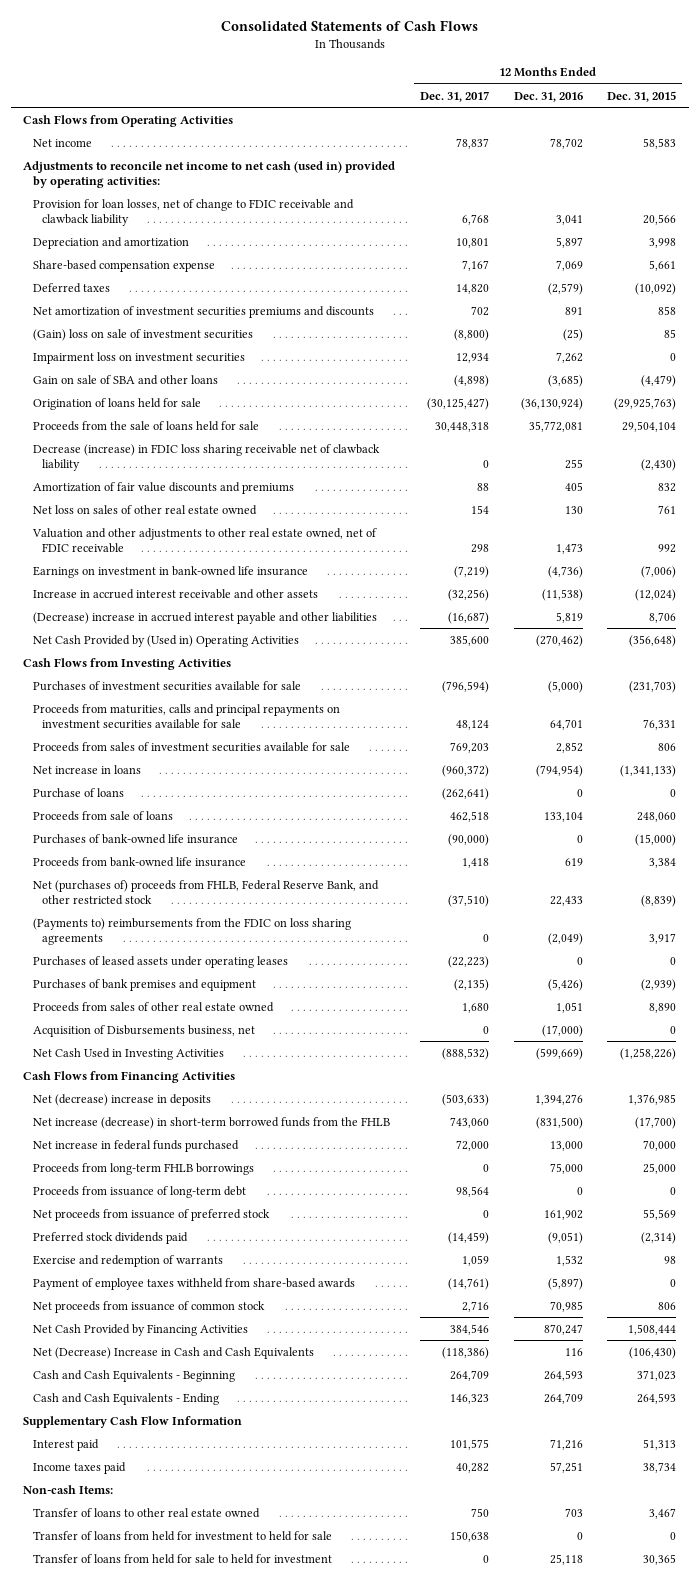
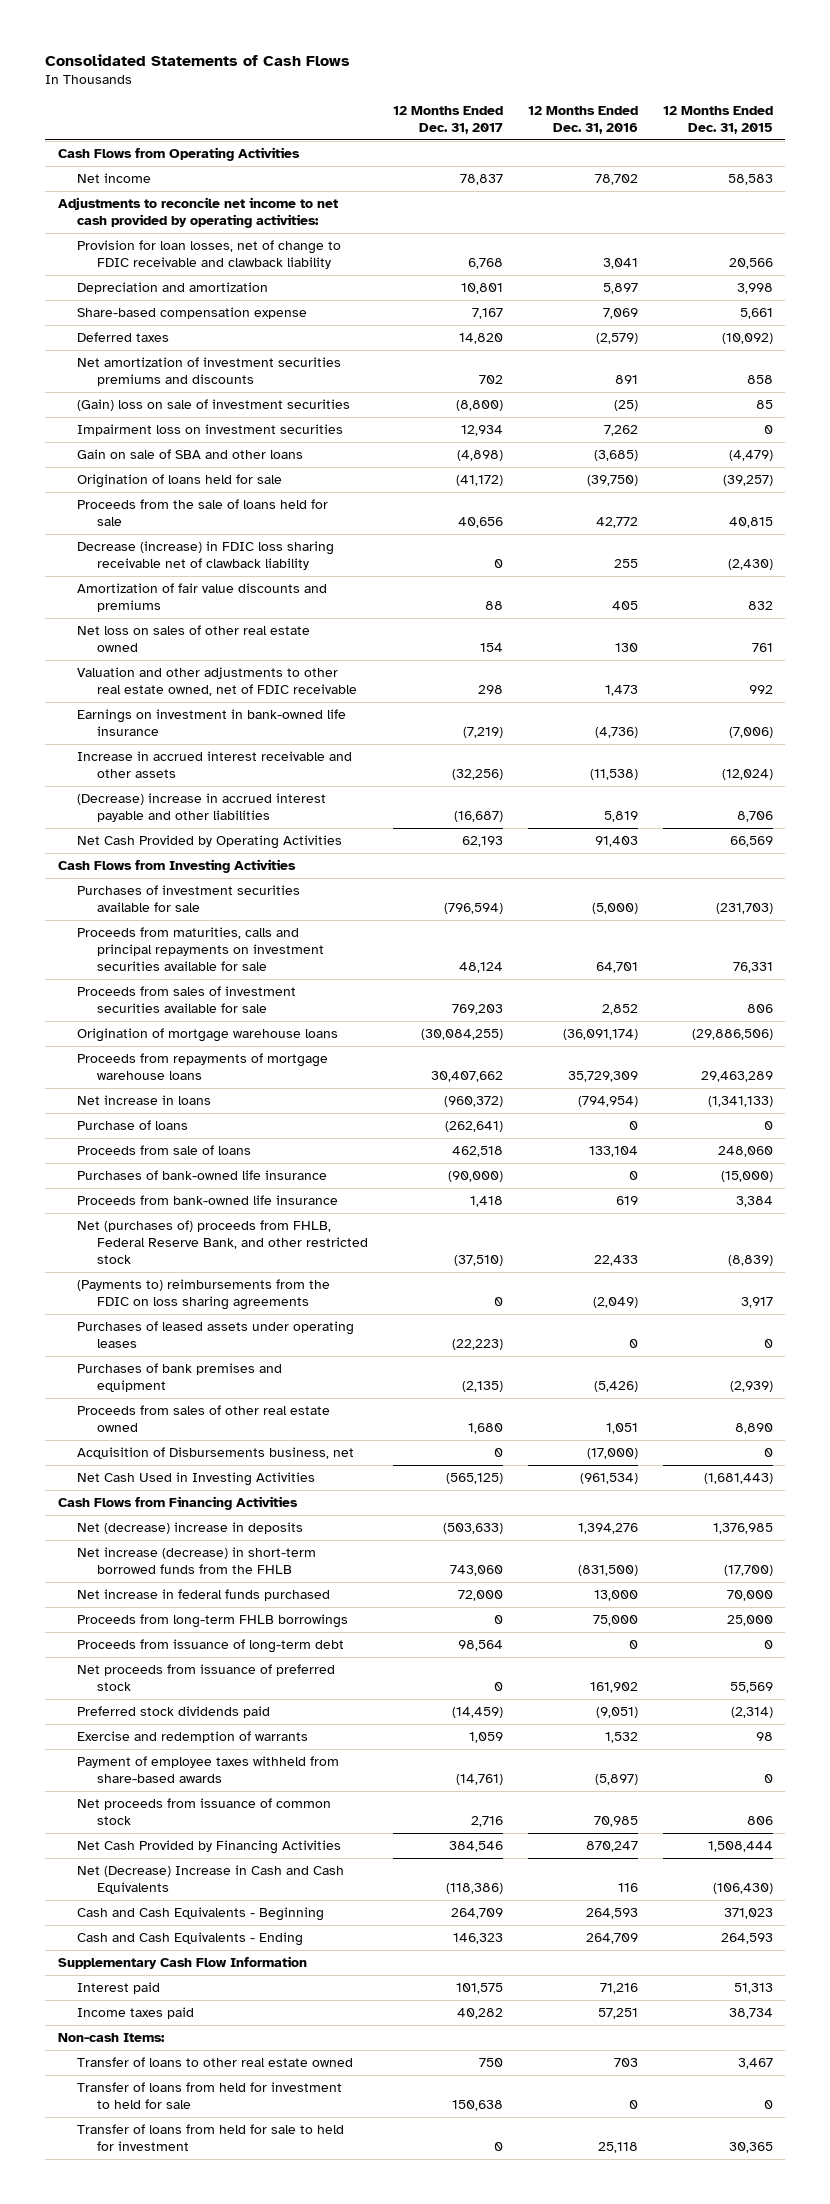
- Adjustments to reconcile net income to net cash (used in) provided by operating activities:
+ Adjustments to reconcile net income to net cash provided by operating activities:
- Origination of loans held for sale | (30,125,427) | (36,130,924) | (29,925,763)
- Proceeds from the sale of loans held for sale | 30,448,318 | 35,772,081 | 29,504,104
+ Origination of loans held for sale | (41,172) | (39,750) | (39,257)
+ Proceeds from the sale of loans held for sale | 40,656 | 42,772 | 40,815
- Net Cash Provided by (Used in) Operating Activities | 385,600 | (270,462) | (356,648)
+ Net Cash Provided by Operating Activities | 62,193 | 91,403 | 66,569
+ Origination of mortgage warehouse loans | (30,084,255) | (36,091,174) | (29,886,506)
+ Proceeds from repayments of mortgage warehouse loans | 30,407,662 | 35,729,309 | 29,463,289
- Net Cash Used in Investing Activities | (888,532) | (599,669) | (1,258,226)
+ Net Cash Used in Investing Activities | (565,125) | (961,534) | (1,681,443)

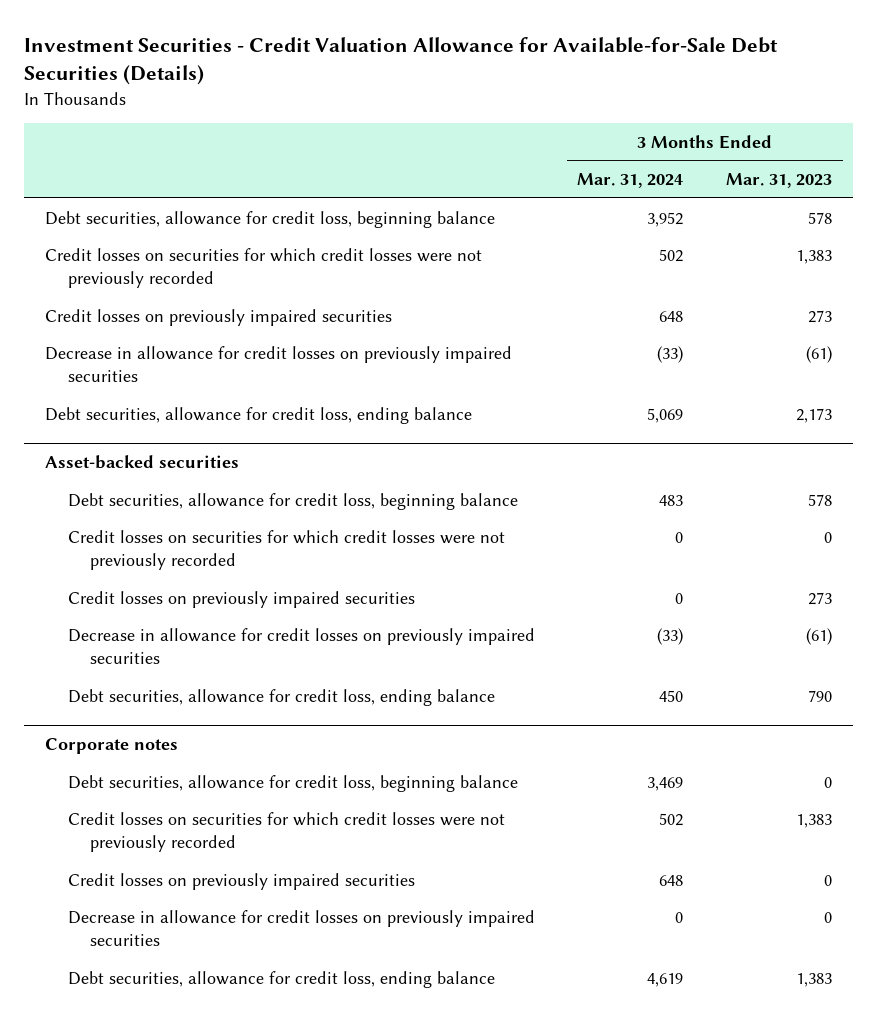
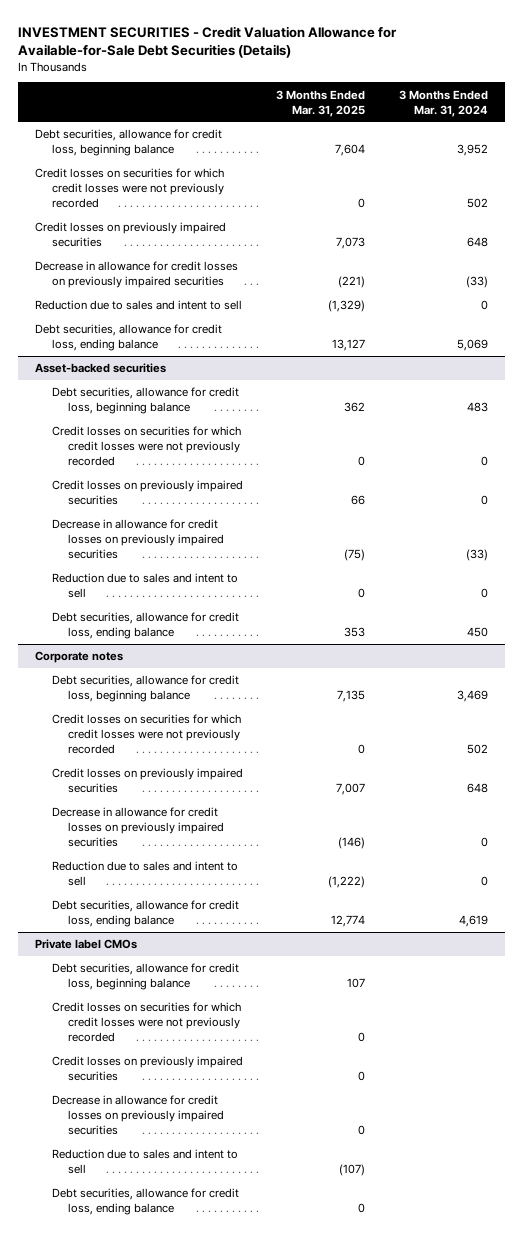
- Investment Securities - Credit Valuation Allowance for Available-for-Sale Debt Securities (Details)
+ INVESTMENT SECURITIES - Credit Valuation Allowance for Available-for-Sale Debt Securities (Details)
- | 3 Months Ended Mar. 31, 2024 | 3 Months Ended Mar. 31, 2023
+ | 3 Months Ended Mar. 31, 2025 | 3 Months Ended Mar. 31, 2024
+ Reduction due to sales and intent to sell | (1,329) | 0
@ Asset-backed securities
+ Reduction due to sales and intent to sell | 0 | 0
@ Corporate notes
+ Reduction due to sales and intent to sell | (1,222) | 0
+ Private label CMOs
+ Debt securities, allowance for credit loss, beginning balance | 107 |
+ Credit losses on securities for which credit losses were not previously recorded | 0 |
+ Credit losses on previously impaired securities | 0 |
+ Decrease in allowance for credit losses on previously impaired securities | 0 |
+ Reduction due to sales and intent to sell | (107) |
+ Debt securities, allowance for credit loss, ending balance | 0 |

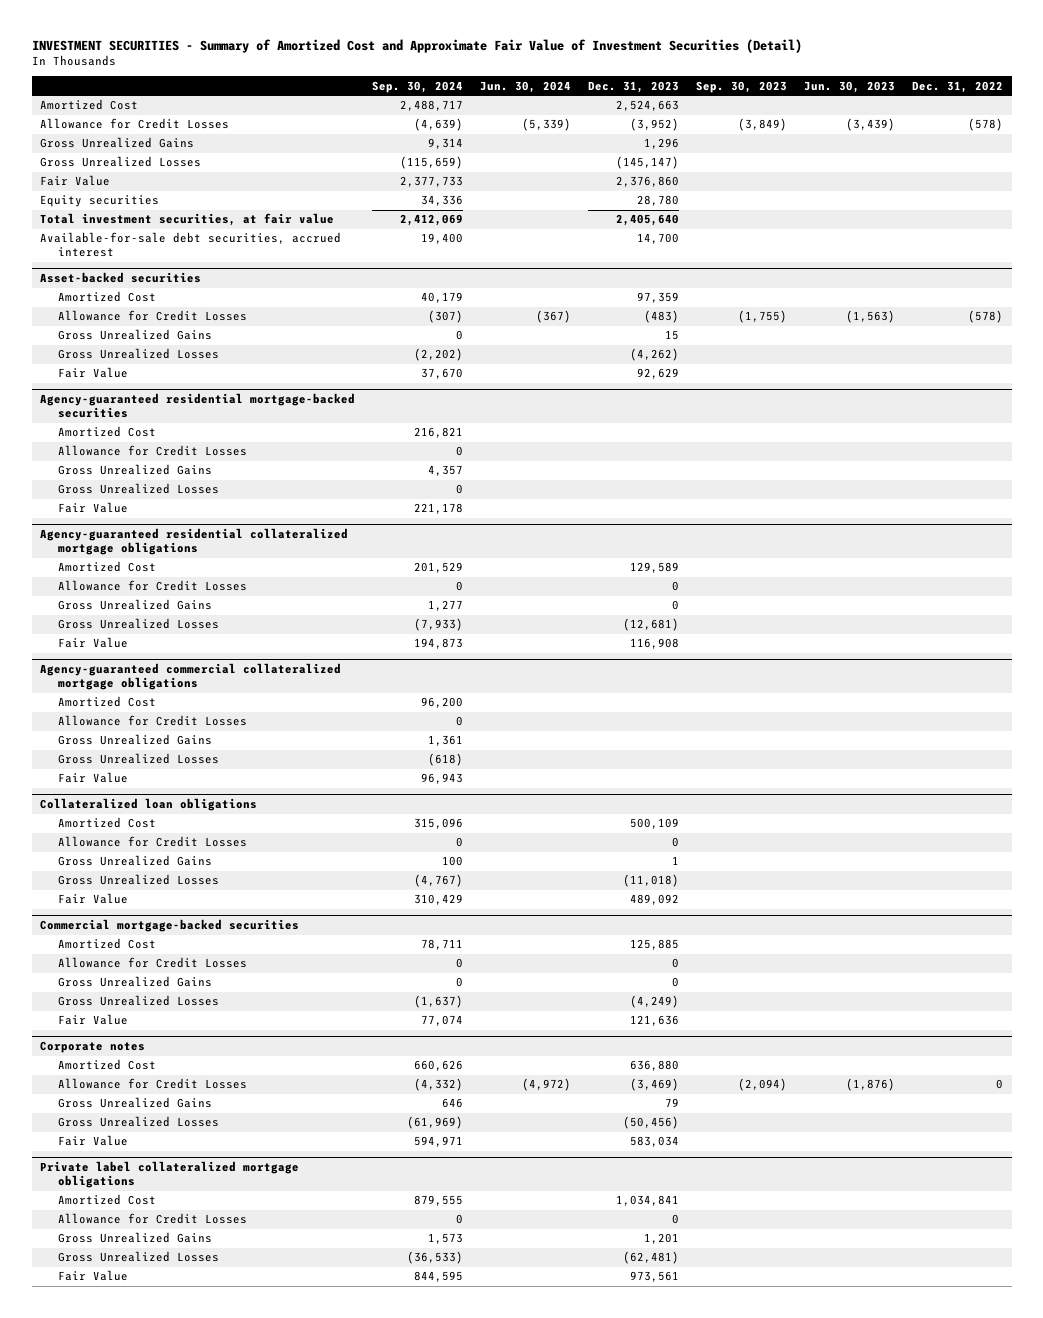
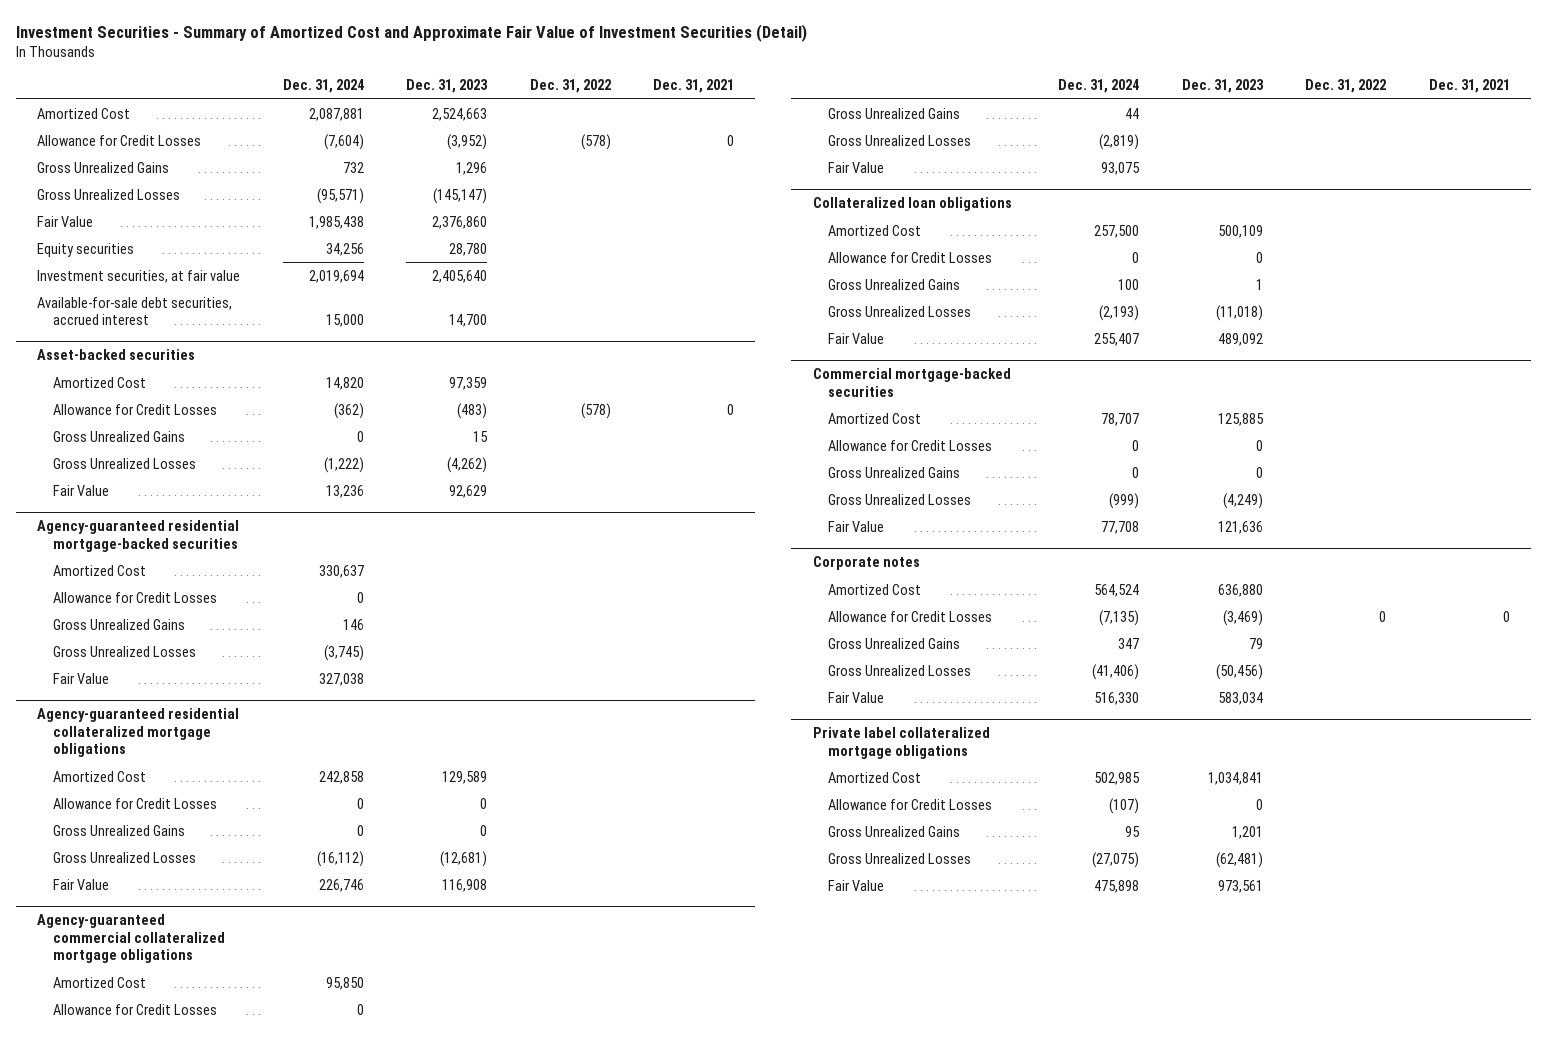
- INVESTMENT SECURITIES - Summary of Amortized Cost and Approximate Fair Value of Investment Securities (Detail)
+ Investment Securities - Summary of Amortized Cost and Approximate Fair Value of Investment Securities (Detail)
- | Sep. 30, 2024 | Jun. 30, 2024 | Dec. 31, 2023 | Sep. 30, 2023 | Jun. 30, 2023 | Dec. 31, 2022
+ | Dec. 31, 2024 | Dec. 31, 2023 | Dec. 31, 2022 | Dec. 31, 2021
- Total investment securities, at fair value | 2,412,069 | | 2,405,640 | | |
+ Investment securities, at fair value | 2,019,694 | 2,405,640 | |

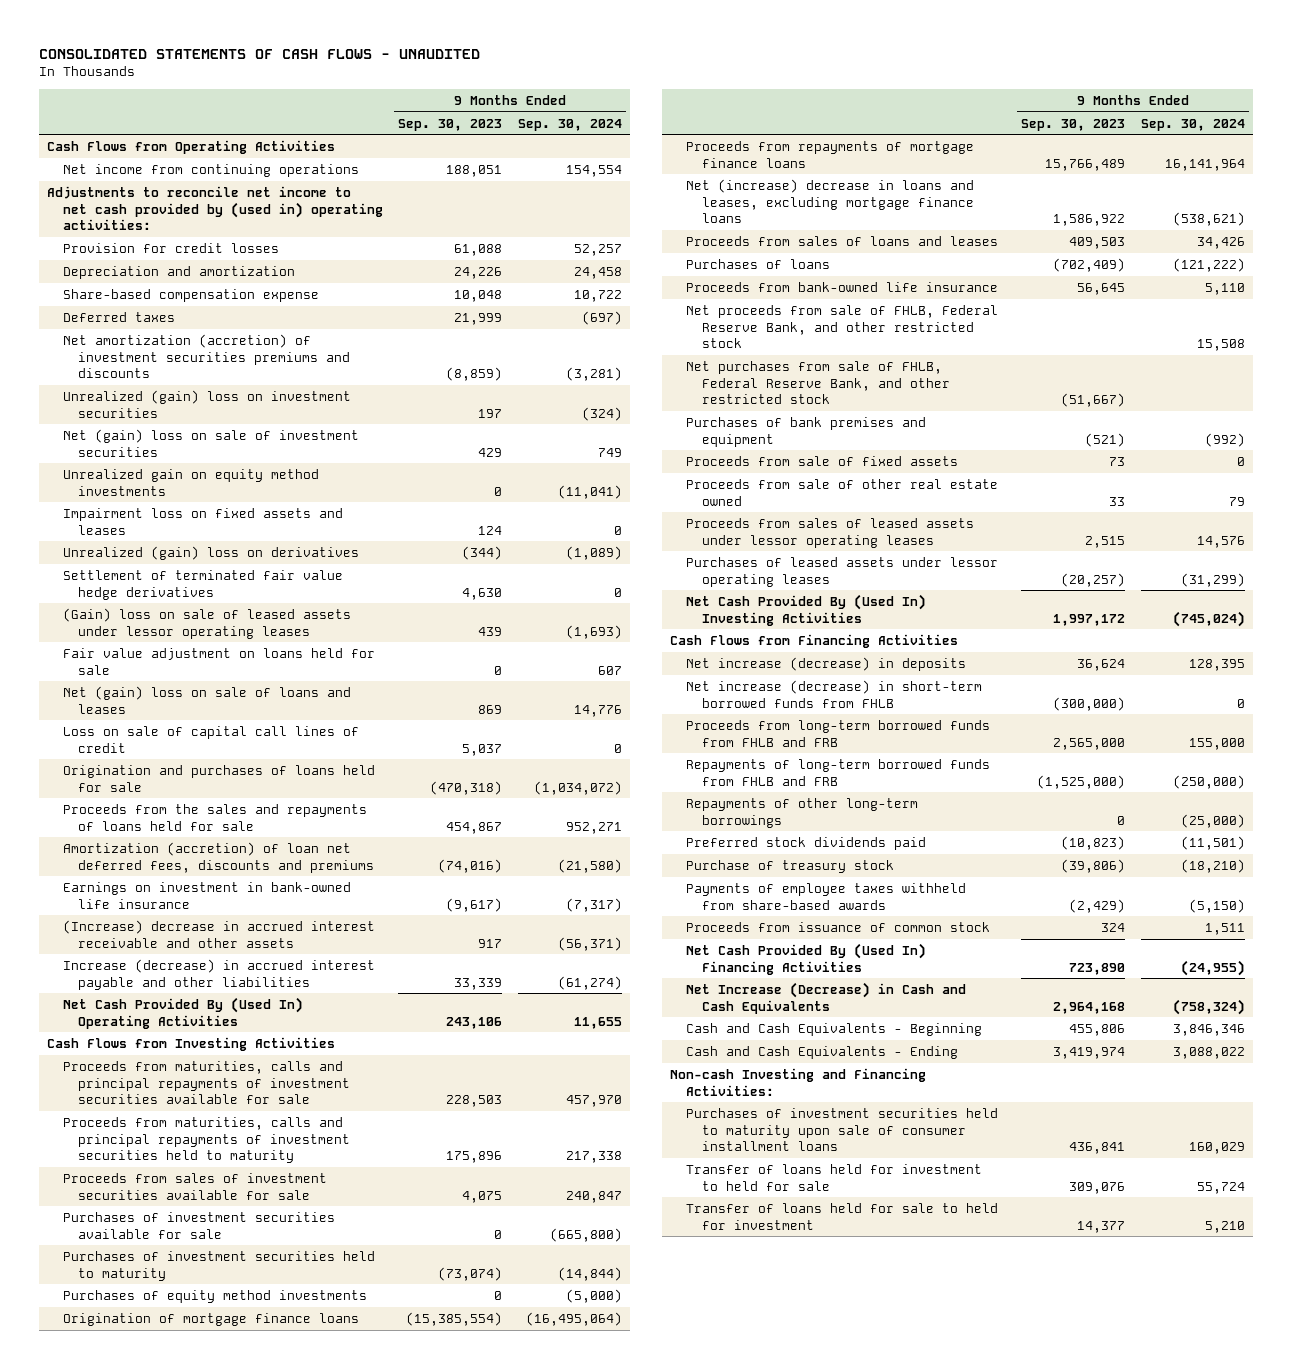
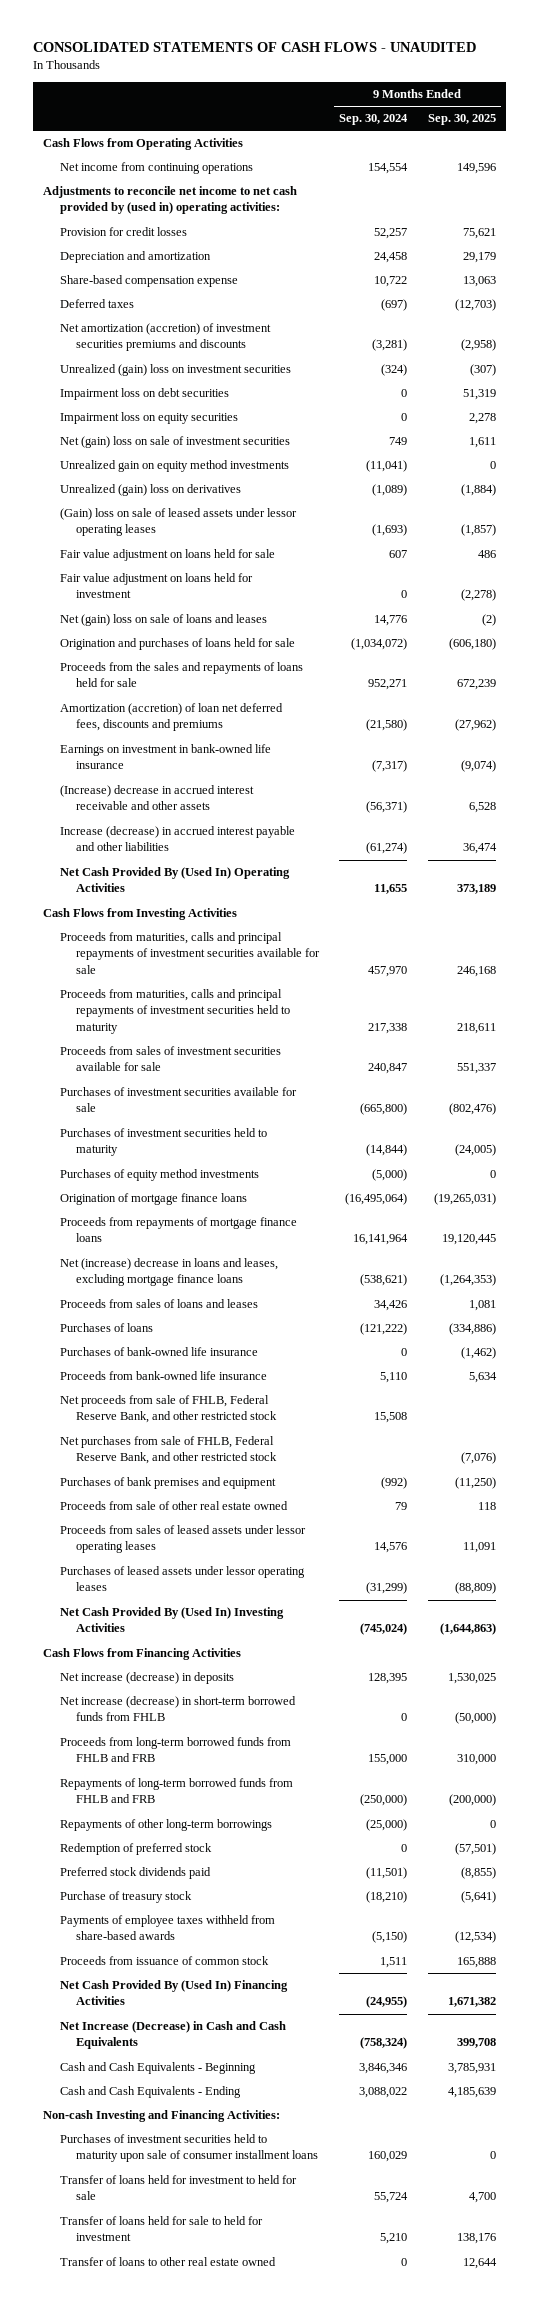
- | 9 Months Ended Sep. 30, 2023 | 9 Months Ended Sep. 30, 2024
+ | 9 Months Ended Sep. 30, 2024 | 9 Months Ended Sep. 30, 2025
+ Impairment loss on debt securities | 0 | 51,319
+ Impairment loss on equity securities | 0 | 2,278
- Impairment loss on fixed assets and leases | 124 | 0
- Settlement of terminated fair value hedge derivatives | 4,630 | 0
+ Fair value adjustment on loans held for investment | 0 | (2,278)
- Loss on sale of capital call lines of credit | 5,037 | 0
+ Purchases of bank-owned life insurance | 0 | (1,462)
- Proceeds from sale of fixed assets | 73 | 0
+ Redemption of preferred stock | 0 | (57,501)
+ Transfer of loans to other real estate owned | 0 | 12,644

